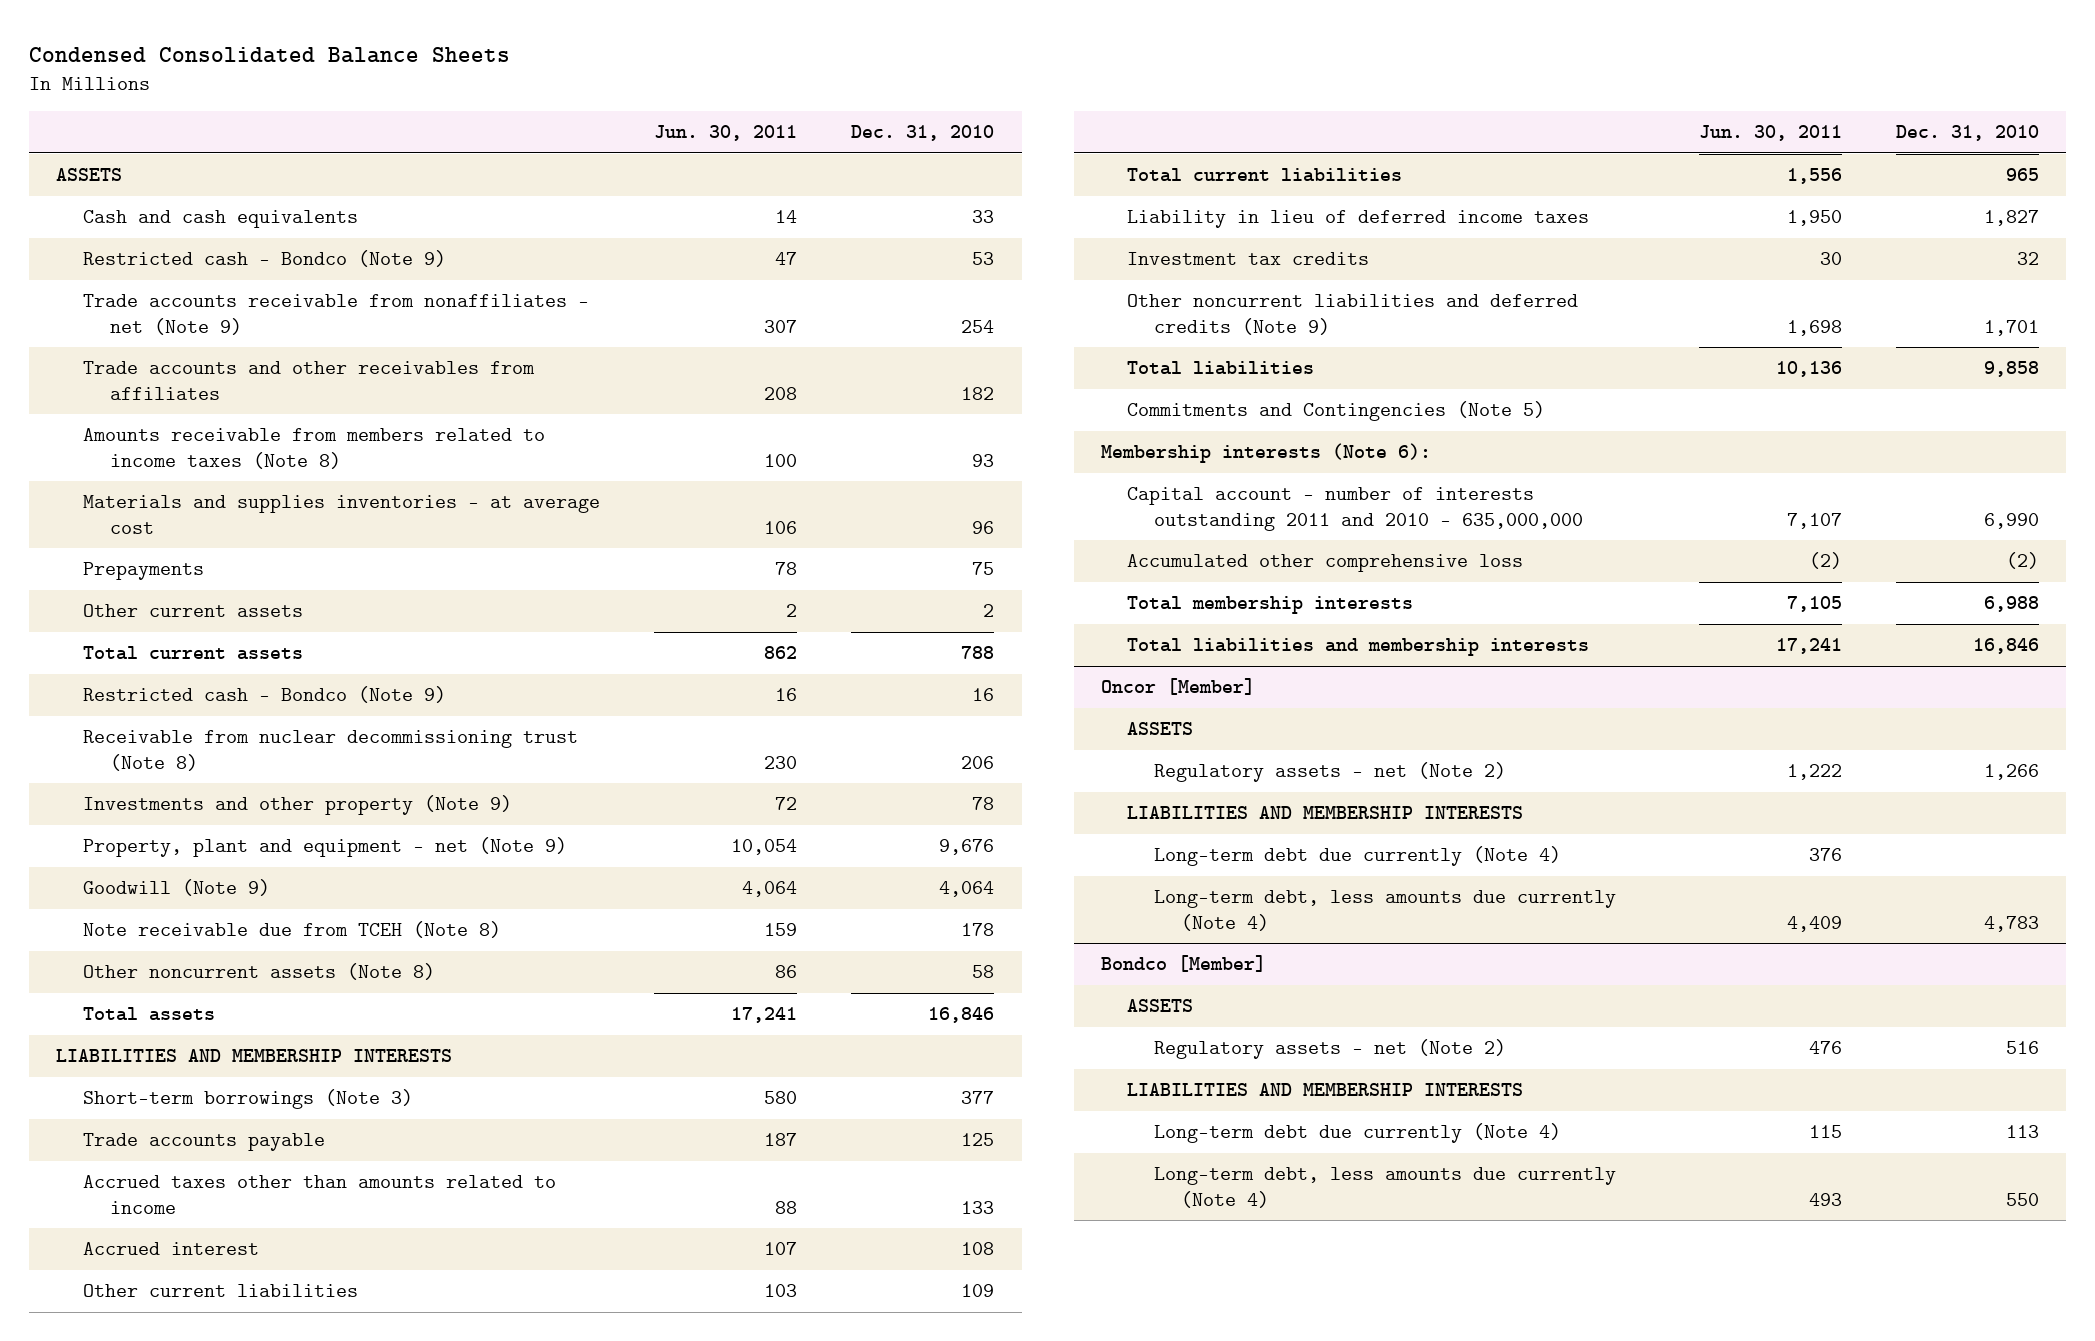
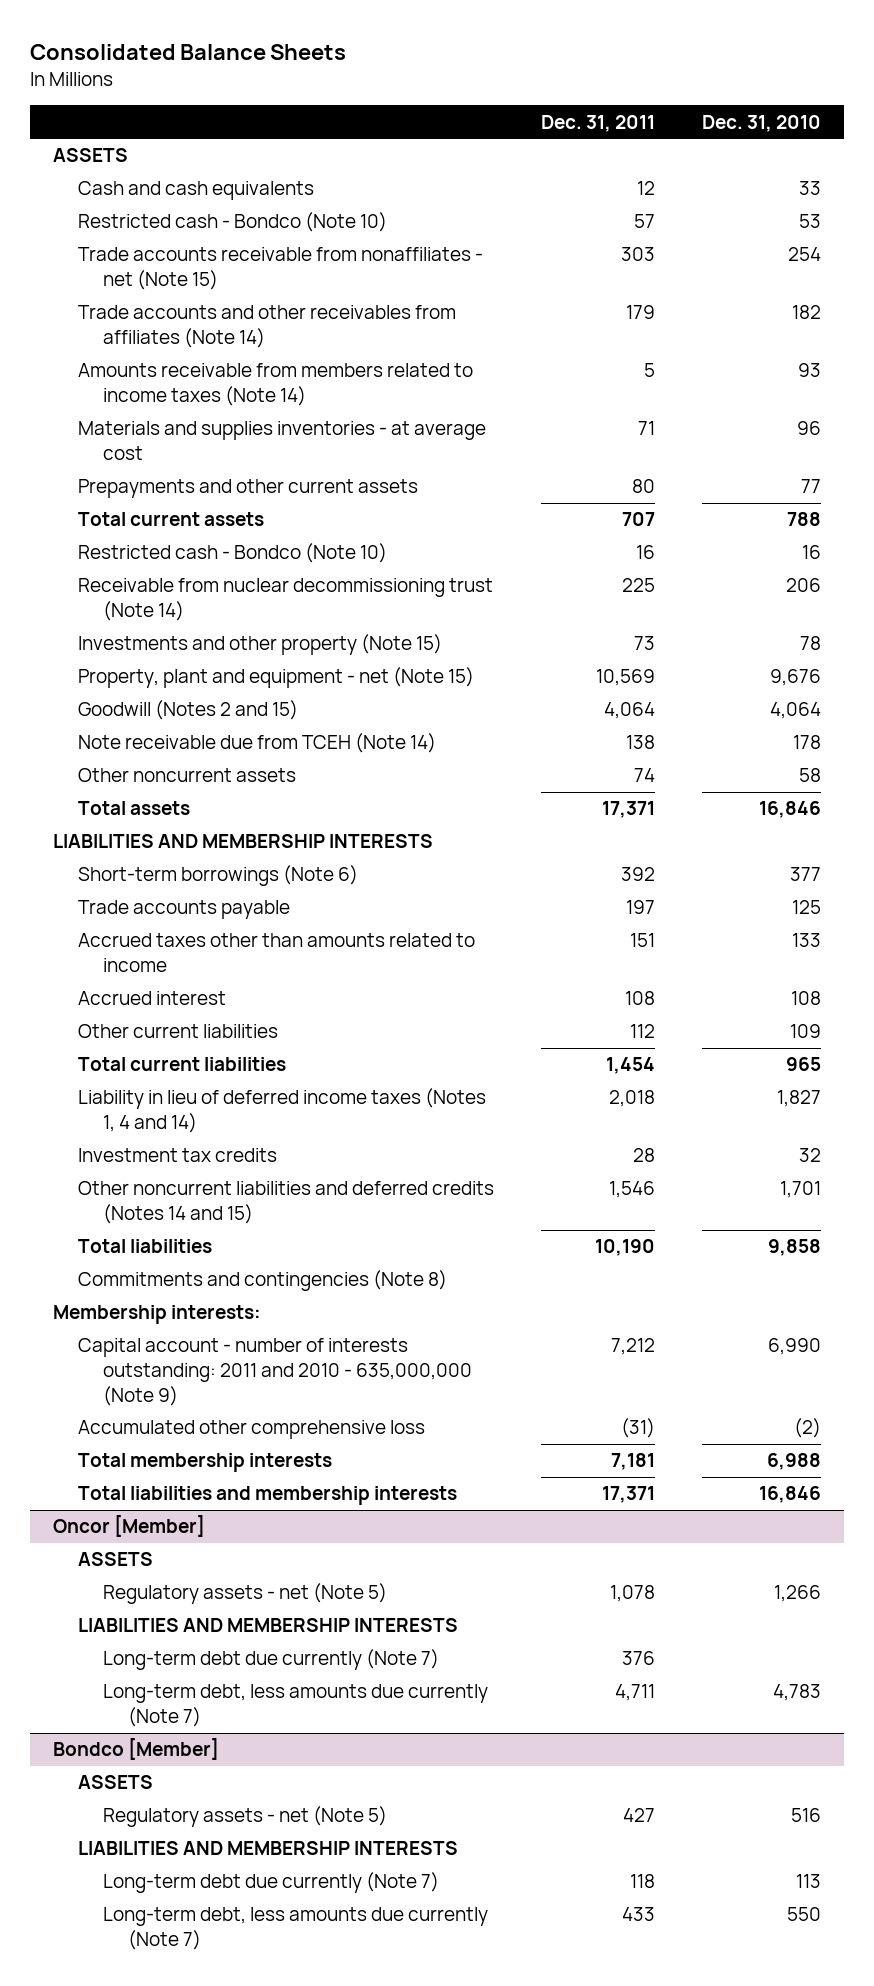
- Condensed Consolidated Balance Sheets
+ Consolidated Balance Sheets
- | Jun. 30, 2011 | Dec. 31, 2010
+ | Dec. 31, 2011 | Dec. 31, 2010
- Restricted cash - Bondco (Note 9) | 47 | 53
- Trade accounts receivable from nonaffiliates - net (Note 9) | 307 | 254
- Trade accounts and other receivables from affiliates | 208 | 182
- Amounts receivable from members related to income taxes (Note 8) | 100 | 93
+ Restricted cash - Bondco (Note 10) | 57 | 53
+ Trade accounts receivable from nonaffiliates - net (Note 15) | 303 | 254
+ Trade accounts and other receivables from affiliates (Note 14) | 179 | 182
+ Amounts receivable from members related to income taxes (Note 14) | 5 | 93
- Prepayments | 78 | 75
- Other current assets | 2 | 2
+ Prepayments and other current assets | 80 | 77
- Restricted cash - Bondco (Note 9) | 16 | 16
- Receivable from nuclear decommissioning trust (Note 8) | 230 | 206
- Investments and other property (Note 9) | 72 | 78
- Property, plant and equipment - net (Note 9) | 10,054 | 9,676
- Goodwill (Note 9) | 4,064 | 4,064
- Note receivable due from TCEH (Note 8) | 159 | 178
- Other noncurrent assets (Note 8) | 86 | 58
+ Restricted cash - Bondco (Note 10) | 16 | 16
+ Receivable from nuclear decommissioning trust (Note 14) | 225 | 206
+ Investments and other property (Note 15) | 73 | 78
+ Property, plant and equipment - net (Note 15) | 10,569 | 9,676
+ Goodwill (Notes 2 and 15) | 4,064 | 4,064
+ Note receivable due from TCEH (Note 14) | 138 | 178
+ Other noncurrent assets | 74 | 58
- Short-term borrowings (Note 3) | 580 | 377
+ Short-term borrowings (Note 6) | 392 | 377
- Liability in lieu of deferred income taxes | 1,950 | 1,827
+ Liability in lieu of deferred income taxes (Notes 1, 4 and 14) | 2,018 | 1,827
- Other noncurrent liabilities and deferred credits (Note 9) | 1,698 | 1,701
+ Other noncurrent liabilities and deferred credits (Notes 14 and 15) | 1,546 | 1,701
- Commitments and Contingencies (Note 5)
- Membership interests (Note 6):
- Capital account - number of interests outstanding 2011 and 2010 - 635,000,000 | 7,107 | 6,990
+ Commitments and contingencies (Note 8)
+ Membership interests:
+ Capital account - number of interests outstanding: 2011 and 2010 - 635,000,000 (Note 9) | 7,212 | 6,990
@ Oncor [Member]
- Regulatory assets - net (Note 2) | 1,222 | 1,266
+ Regulatory assets - net (Note 5) | 1,078 | 1,266
- Long-term debt due currently (Note 4) | 376 |
- Long-term debt, less amounts due currently (Note 4) | 4,409 | 4,783
+ Long-term debt due currently (Note 7) | 376 |
+ Long-term debt, less amounts due currently (Note 7) | 4,711 | 4,783
@ Bondco [Member]
- Regulatory assets - net (Note 2) | 476 | 516
+ Regulatory assets - net (Note 5) | 427 | 516
- Long-term debt due currently (Note 4) | 115 | 113
- Long-term debt, less amounts due currently (Note 4) | 493 | 550
+ Long-term debt due currently (Note 7) | 118 | 113
+ Long-term debt, less amounts due currently (Note 7) | 433 | 550

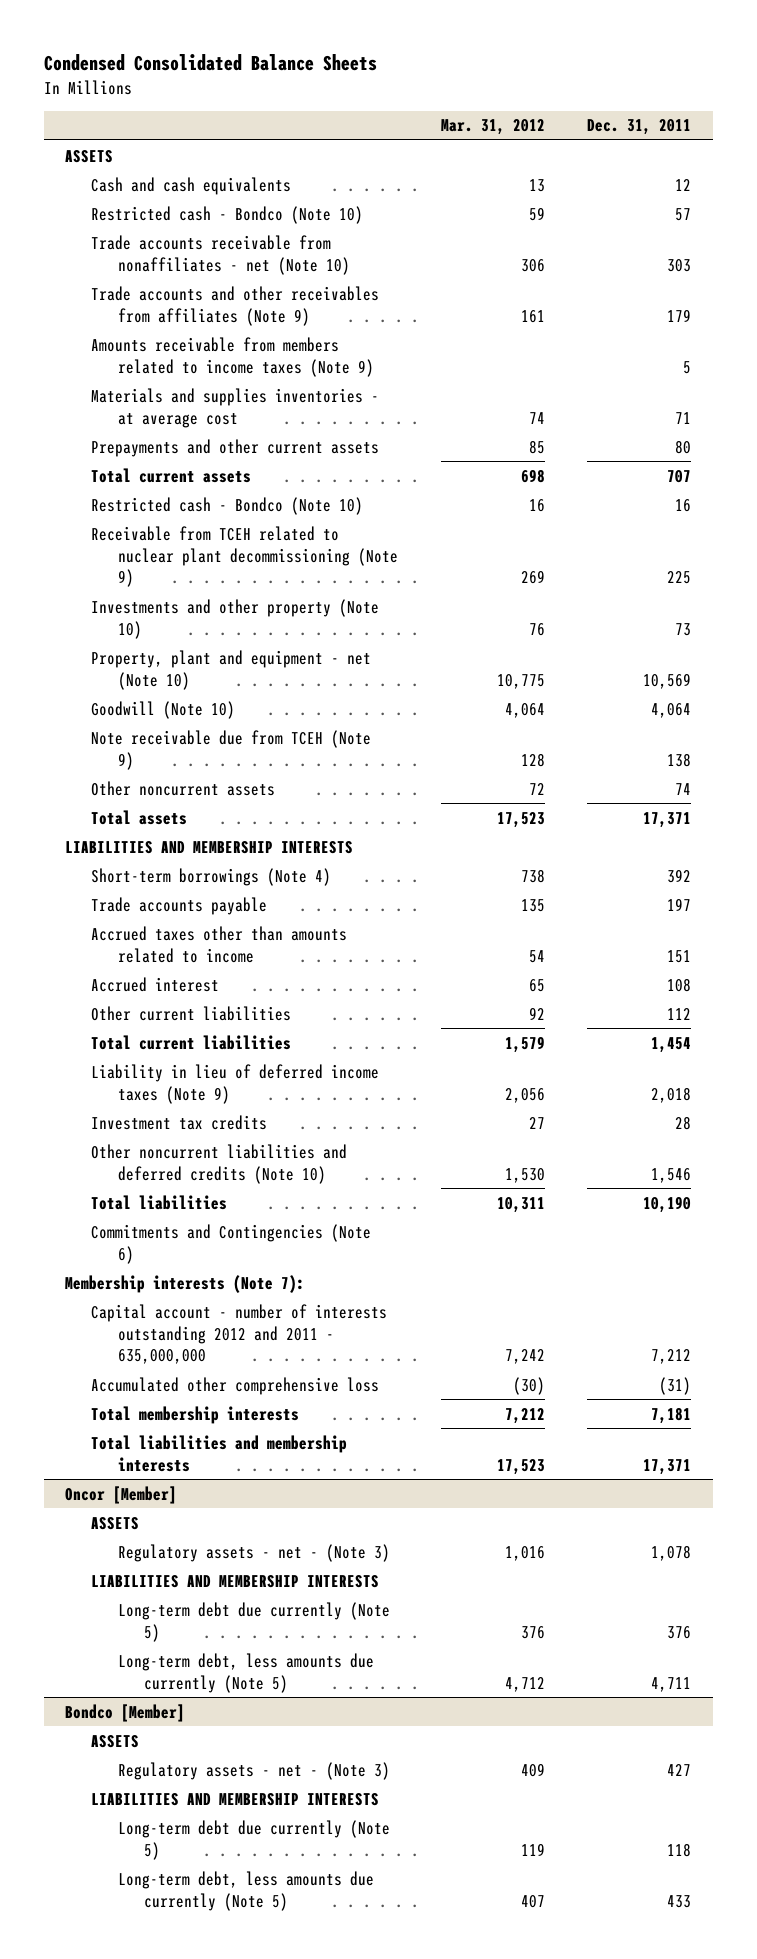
- Consolidated Balance Sheets
+ Condensed Consolidated Balance Sheets
- | Dec. 31, 2011 | Dec. 31, 2010
+ | Mar. 31, 2012 | Dec. 31, 2011
- Trade accounts receivable from nonaffiliates - net (Note 15) | 303 | 254
- Trade accounts and other receivables from affiliates (Note 14) | 179 | 182
- Amounts receivable from members related to income taxes (Note 14) | 5 | 93
+ Trade accounts receivable from nonaffiliates - net (Note 10) | 306 | 303
+ Trade accounts and other receivables from affiliates (Note 9) | 161 | 179
+ Amounts receivable from members related to income taxes (Note 9) | | 5
- Receivable from nuclear decommissioning trust (Note 14) | 225 | 206
- Investments and other property (Note 15) | 73 | 78
- Property, plant and equipment - net (Note 15) | 10,569 | 9,676
- Goodwill (Notes 2 and 15) | 4,064 | 4,064
- Note receivable due from TCEH (Note 14) | 138 | 178
+ Receivable from TCEH related to nuclear plant decommissioning (Note 9) | 269 | 225
+ Investments and other property (Note 10) | 76 | 73
+ Property, plant and equipment - net (Note 10) | 10,775 | 10,569
+ Goodwill (Note 10) | 4,064 | 4,064
+ Note receivable due from TCEH (Note 9) | 128 | 138
- Short-term borrowings (Note 6) | 392 | 377
+ Short-term borrowings (Note 4) | 738 | 392
- Liability in lieu of deferred income taxes (Notes 1, 4 and 14) | 2,018 | 1,827
+ Liability in lieu of deferred income taxes (Note 9) | 2,056 | 2,018
- Other noncurrent liabilities and deferred credits (Notes 14 and 15) | 1,546 | 1,701
+ Other noncurrent liabilities and deferred credits (Note 10) | 1,530 | 1,546
- Commitments and contingencies (Note 8)
- Membership interests:
- Capital account - number of interests outstanding: 2011 and 2010 - 635,000,000 (Note 9) | 7,212 | 6,990
+ Commitments and Contingencies (Note 6)
+ Membership interests (Note 7):
+ Capital account - number of interests outstanding 2012 and 2011 - 635,000,000 | 7,242 | 7,212
@ Oncor [Member]
- Regulatory assets - net (Note 5) | 1,078 | 1,266
+ Regulatory assets - net - (Note 3) | 1,016 | 1,078
- Long-term debt due currently (Note 7) | 376 |
- Long-term debt, less amounts due currently (Note 7) | 4,711 | 4,783
+ Long-term debt due currently (Note 5) | 376 | 376
+ Long-term debt, less amounts due currently (Note 5) | 4,712 | 4,711
@ Bondco [Member]
- Regulatory assets - net (Note 5) | 427 | 516
+ Regulatory assets - net - (Note 3) | 409 | 427
- Long-term debt due currently (Note 7) | 118 | 113
- Long-term debt, less amounts due currently (Note 7) | 433 | 550
+ Long-term debt due currently (Note 5) | 119 | 118
+ Long-term debt, less amounts due currently (Note 5) | 407 | 433

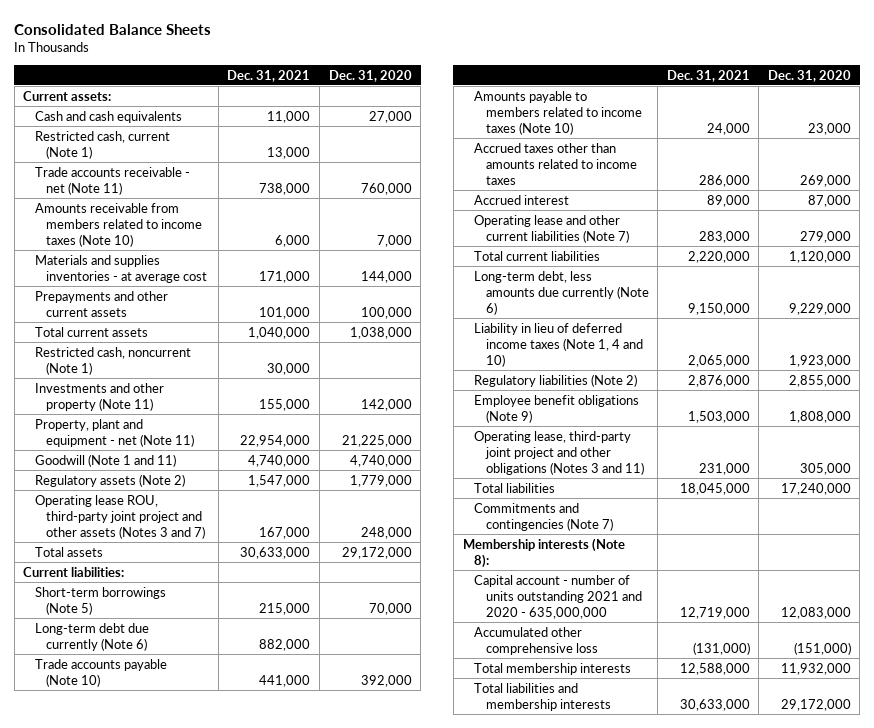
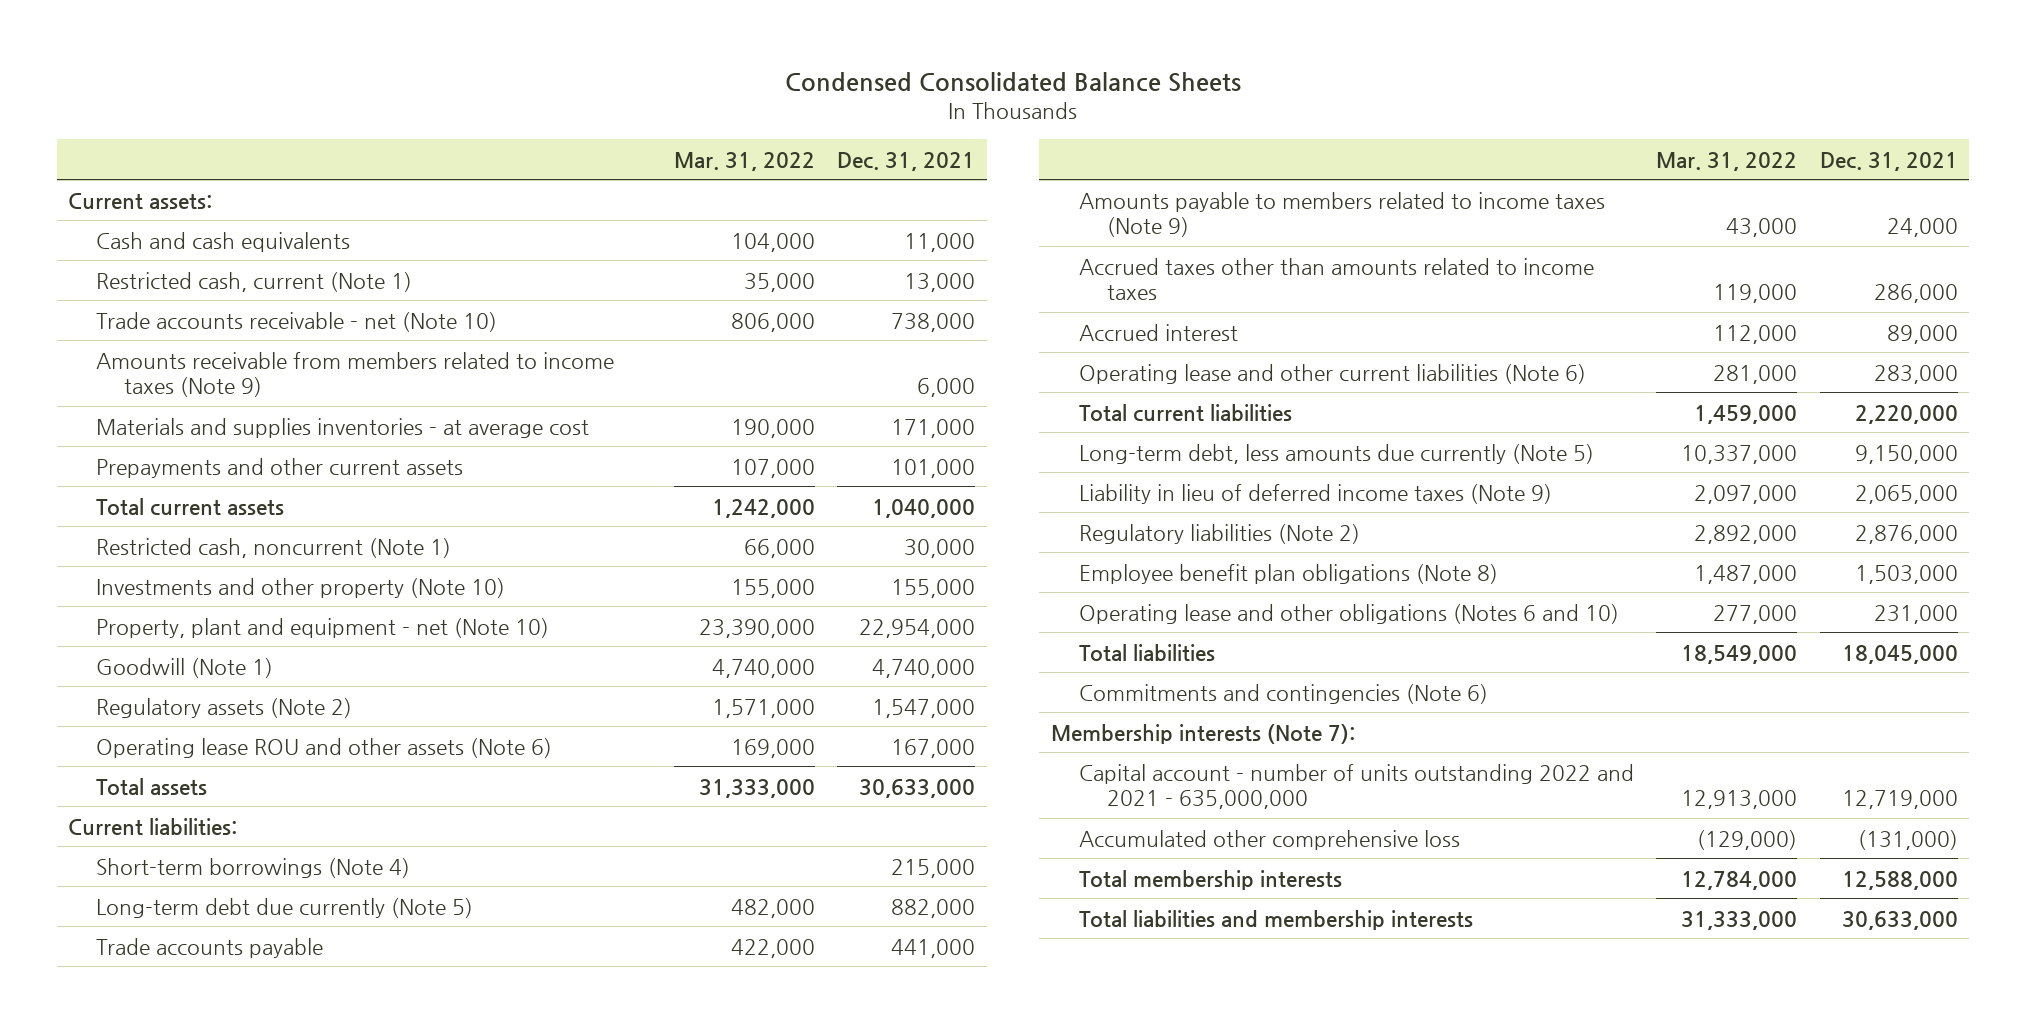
- Consolidated Balance Sheets
+ Condensed Consolidated Balance Sheets
- | Dec. 31, 2021 | Dec. 31, 2020
+ | Mar. 31, 2022 | Dec. 31, 2021
- Trade accounts receivable - net (Note 11) | 738,000 | 760,000
- Amounts receivable from members related to income taxes (Note 10) | 6,000 | 7,000
+ Trade accounts receivable - net (Note 10) | 806,000 | 738,000
+ Amounts receivable from members related to income taxes (Note 9) | | 6,000
- Investments and other property (Note 11) | 155,000 | 142,000
- Property, plant and equipment - net (Note 11) | 22,954,000 | 21,225,000
- Goodwill (Note 1 and 11) | 4,740,000 | 4,740,000
+ Investments and other property (Note 10) | 155,000 | 155,000
+ Property, plant and equipment - net (Note 10) | 23,390,000 | 22,954,000
+ Goodwill (Note 1) | 4,740,000 | 4,740,000
- Operating lease ROU, third-party joint project and other assets (Notes 3 and 7) | 167,000 | 248,000
+ Operating lease ROU and other assets (Note 6) | 169,000 | 167,000
- Short-term borrowings (Note 5) | 215,000 | 70,000
- Long-term debt due currently (Note 6) | 882,000 |
- Trade accounts payable (Note 10) | 441,000 | 392,000
- Amounts payable to members related to income taxes (Note 10) | 24,000 | 23,000
+ Short-term borrowings (Note 4) | | 215,000
+ Long-term debt due currently (Note 5) | 482,000 | 882,000
+ Trade accounts payable | 422,000 | 441,000
+ Amounts payable to members related to income taxes (Note 9) | 43,000 | 24,000
- Operating lease and other current liabilities (Note 7) | 283,000 | 279,000
+ Operating lease and other current liabilities (Note 6) | 281,000 | 283,000
- Long-term debt, less amounts due currently (Note 6) | 9,150,000 | 9,229,000
- Liability in lieu of deferred income taxes (Note 1, 4 and 10) | 2,065,000 | 1,923,000
+ Long-term debt, less amounts due currently (Note 5) | 10,337,000 | 9,150,000
+ Liability in lieu of deferred income taxes (Note 9) | 2,097,000 | 2,065,000
- Employee benefit obligations (Note 9) | 1,503,000 | 1,808,000
- Operating lease, third-party joint project and other obligations (Notes 3 and 11) | 231,000 | 305,000
+ Employee benefit plan obligations (Note 8) | 1,487,000 | 1,503,000
+ Operating lease and other obligations (Notes 6 and 10) | 277,000 | 231,000
- Commitments and contingencies (Note 7)
- Membership interests (Note 8):
- Capital account - number of units outstanding 2021 and 2020 - 635,000,000 | 12,719,000 | 12,083,000
+ Commitments and contingencies (Note 6)
+ Membership interests (Note 7):
+ Capital account - number of units outstanding 2022 and 2021 - 635,000,000 | 12,913,000 | 12,719,000

